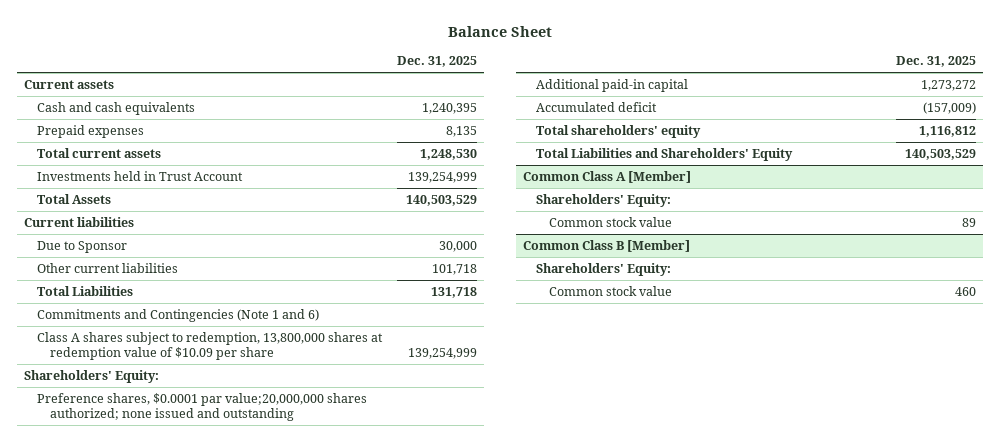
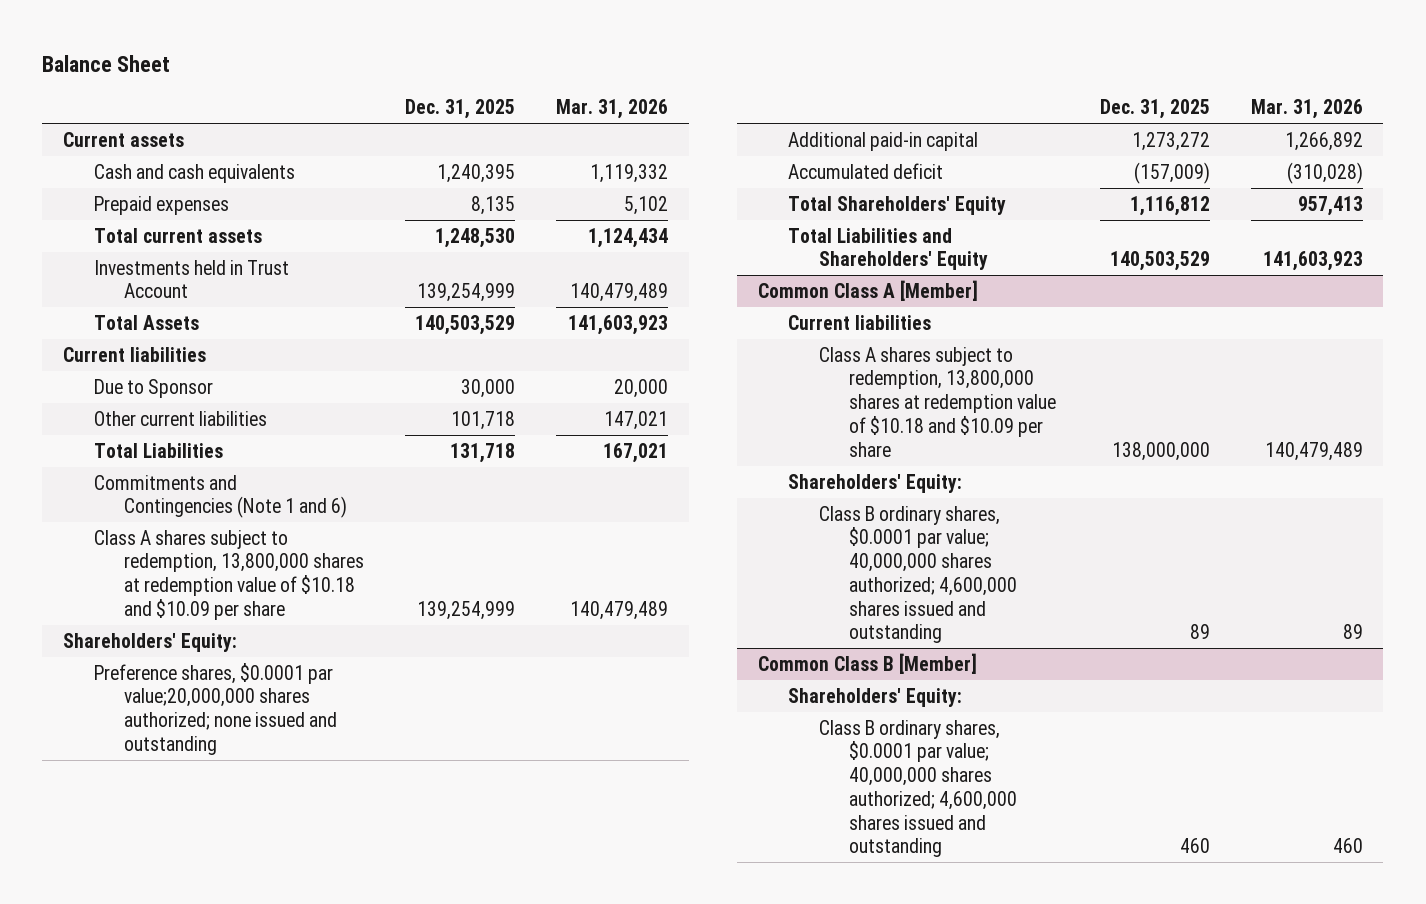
- | Dec. 31, 2025
+ | Dec. 31, 2025 | Mar. 31, 2026
- Class A shares subject to redemption, 13,800,000 shares at redemption value of $10.09 per share | 139,254,999
+ Class A shares subject to redemption, 13,800,000 shares at redemption value of $10.18 and $10.09 per share | 139,254,999 | 140,479,489
- Total shareholders' equity | 1,116,812
+ Total Shareholders' Equity | 1,116,812 | 957,413
@ Common Class A [Member]
+ Current liabilities
+ Class A shares subject to redemption, 13,800,000 shares at redemption value of $10.18 and $10.09 per share | 138,000,000 | 140,479,489
- Common stock value | 89
+ Class B ordinary shares, $0.0001 par value; 40,000,000 shares authorized; 4,600,000 shares issued and outstanding | 89 | 89
@ Common Class B [Member]
- Common stock value | 460
+ Class B ordinary shares, $0.0001 par value; 40,000,000 shares authorized; 4,600,000 shares issued and outstanding | 460 | 460

